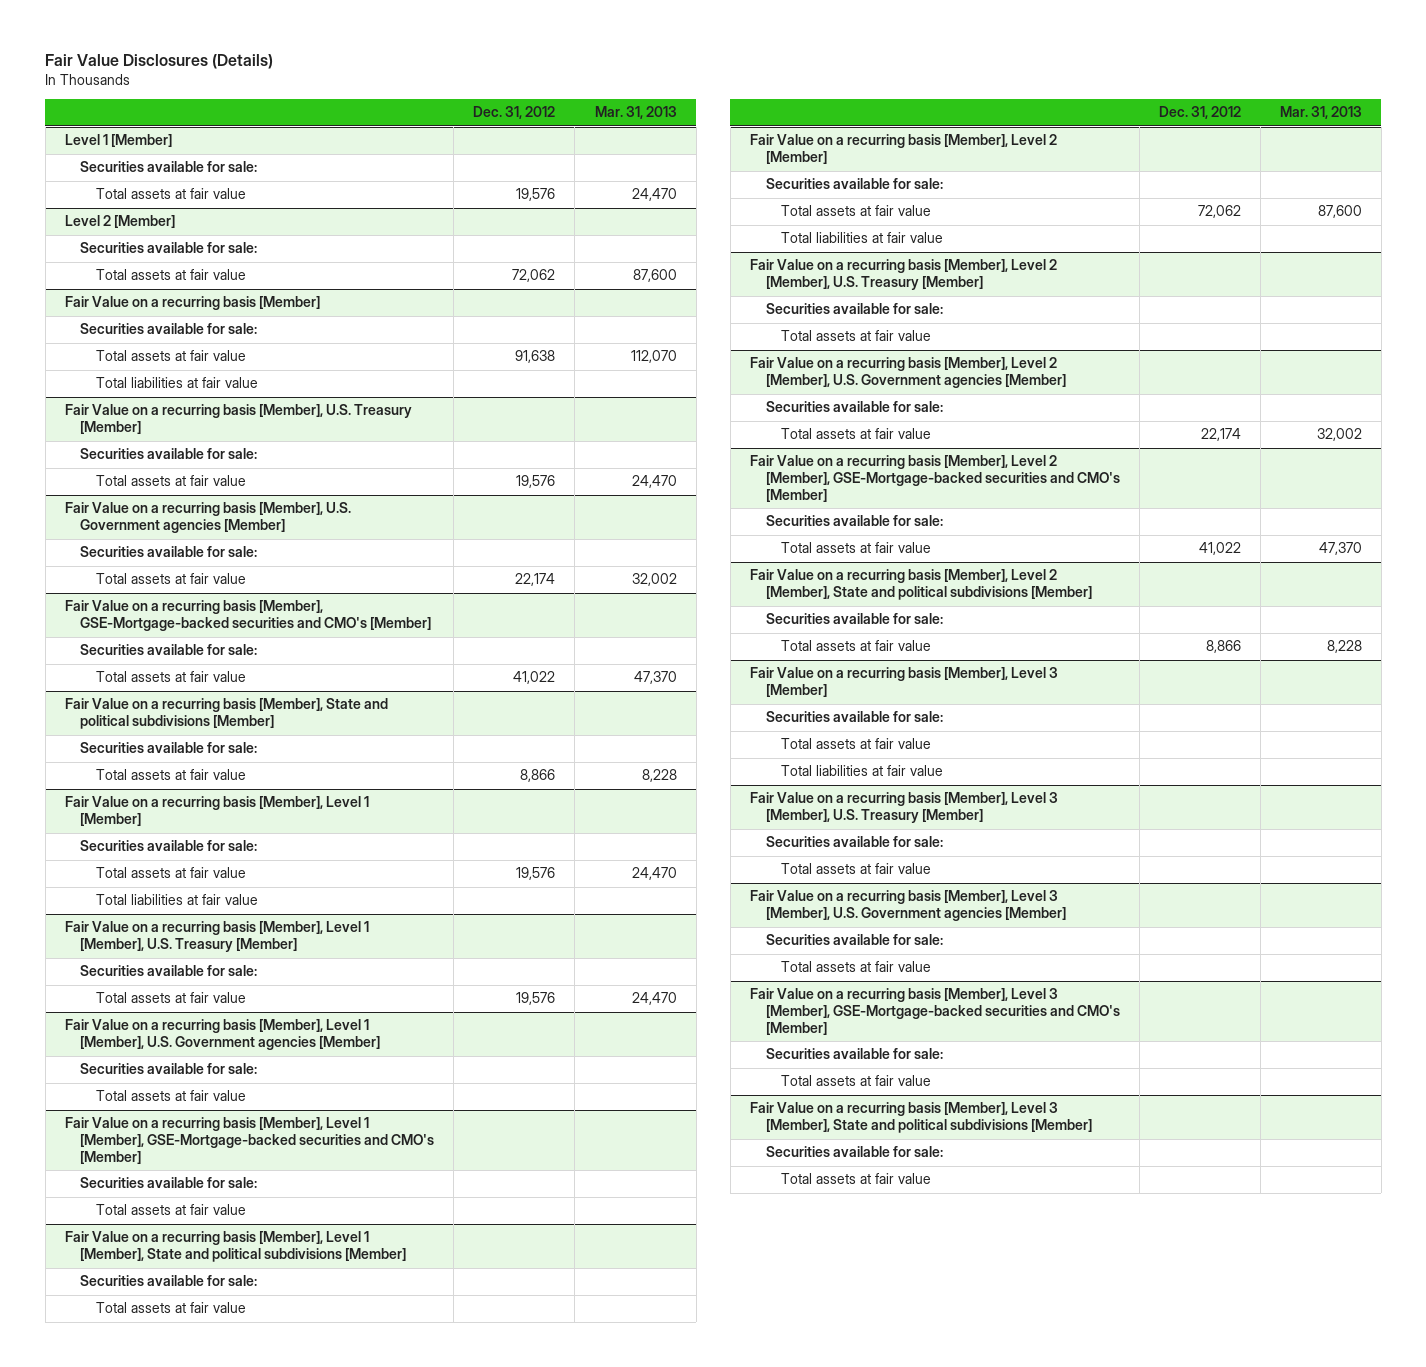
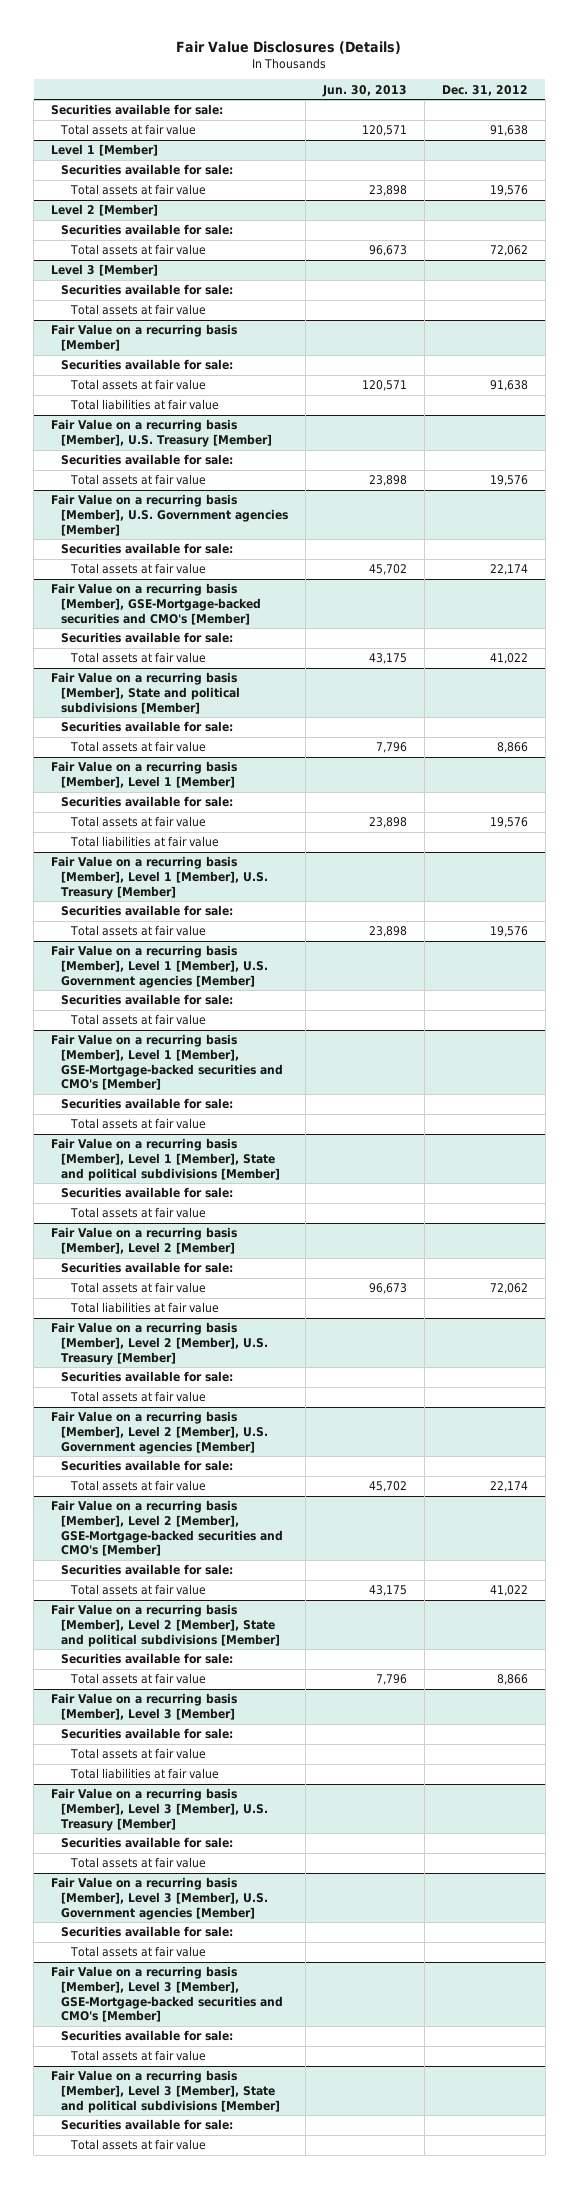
- | Dec. 31, 2012 | Mar. 31, 2013
+ | Jun. 30, 2013 | Dec. 31, 2012
+ Securities available for sale:
+ Total assets at fair value | 120,571 | 91,638
+ Level 3 [Member]
+ Securities available for sale:
+ Total assets at fair value

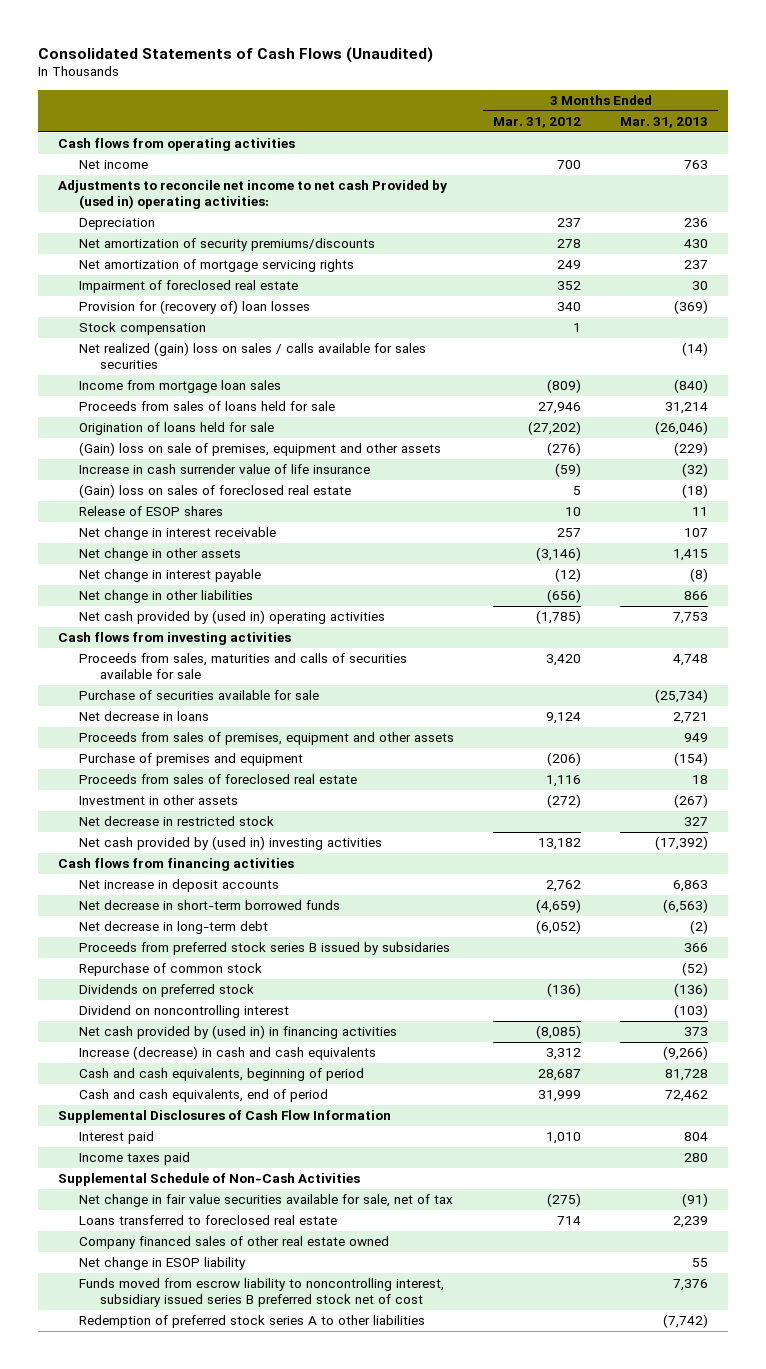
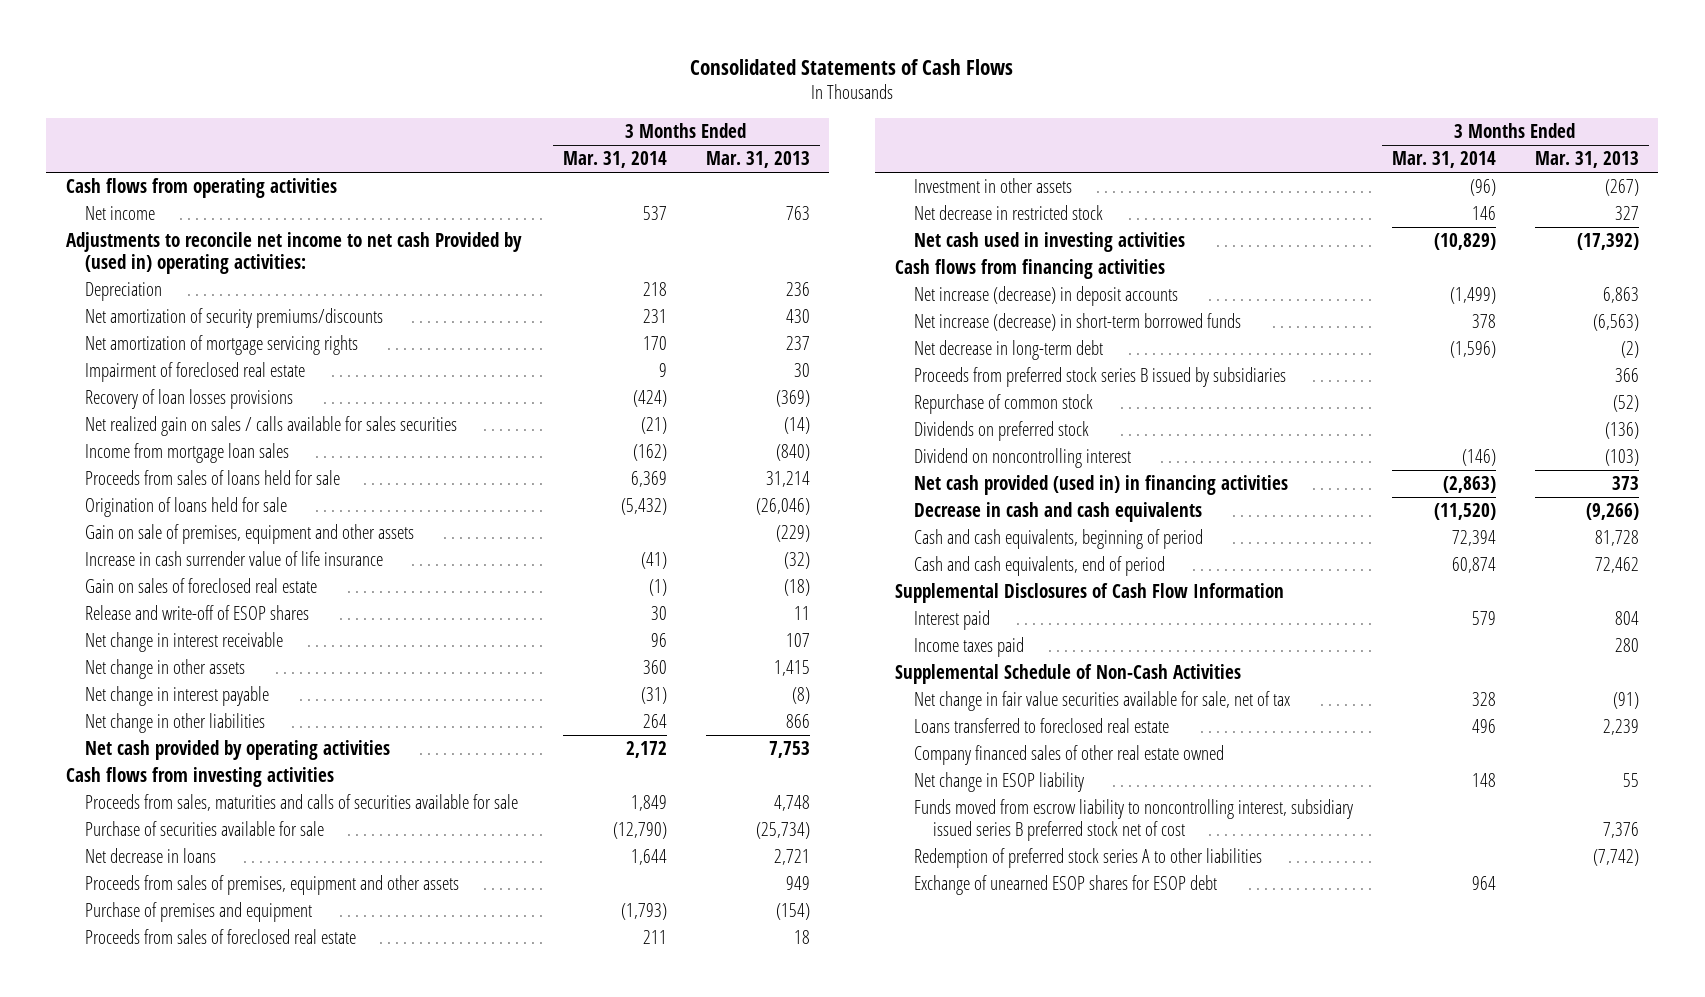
- Consolidated Statements of Cash Flows (Unaudited)
+ Consolidated Statements of Cash Flows
- | 3 Months Ended Mar. 31, 2012 | 3 Months Ended Mar. 31, 2013
+ | 3 Months Ended Mar. 31, 2014 | 3 Months Ended Mar. 31, 2013
- Provision for (recovery of) loan losses | 340 | (369)
- Stock compensation | 1 |
- Net realized (gain) loss on sales / calls available for sales securities | | (14)
+ Recovery of loan losses provisions | (424) | (369)
+ Net realized gain on sales / calls available for sales securities | (21) | (14)
- (Gain) loss on sale of premises, equipment and other assets | (276) | (229)
+ Gain on sale of premises, equipment and other assets | | (229)
- (Gain) loss on sales of foreclosed real estate | 5 | (18)
- Release of ESOP shares | 10 | 11
+ Gain on sales of foreclosed real estate | (1) | (18)
+ Release and write-off of ESOP shares | 30 | 11
- Net cash provided by (used in) operating activities | (1,785) | 7,753
+ Net cash provided by operating activities | 2,172 | 7,753
- Net cash provided by (used in) investing activities | 13,182 | (17,392)
+ Net cash used in investing activities | (10,829) | (17,392)
- Net increase in deposit accounts | 2,762 | 6,863
- Net decrease in short-term borrowed funds | (4,659) | (6,563)
+ Net increase (decrease) in deposit accounts | (1,499) | 6,863
+ Net increase (decrease) in short-term borrowed funds | 378 | (6,563)
- Proceeds from preferred stock series B issued by subsidaries | | 366
+ Proceeds from preferred stock series B issued by subsidiaries | | 366
- Net cash provided by (used in) in financing activities | (8,085) | 373
- Increase (decrease) in cash and cash equivalents | 3,312 | (9,266)
+ Net cash provided (used in) in financing activities | (2,863) | 373
+ Decrease in cash and cash equivalents | (11,520) | (9,266)
+ Exchange of unearned ESOP shares for ESOP debt | 964 |

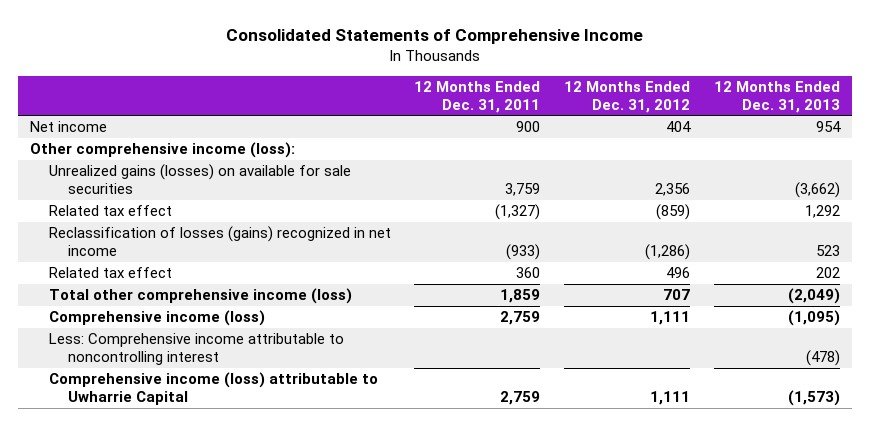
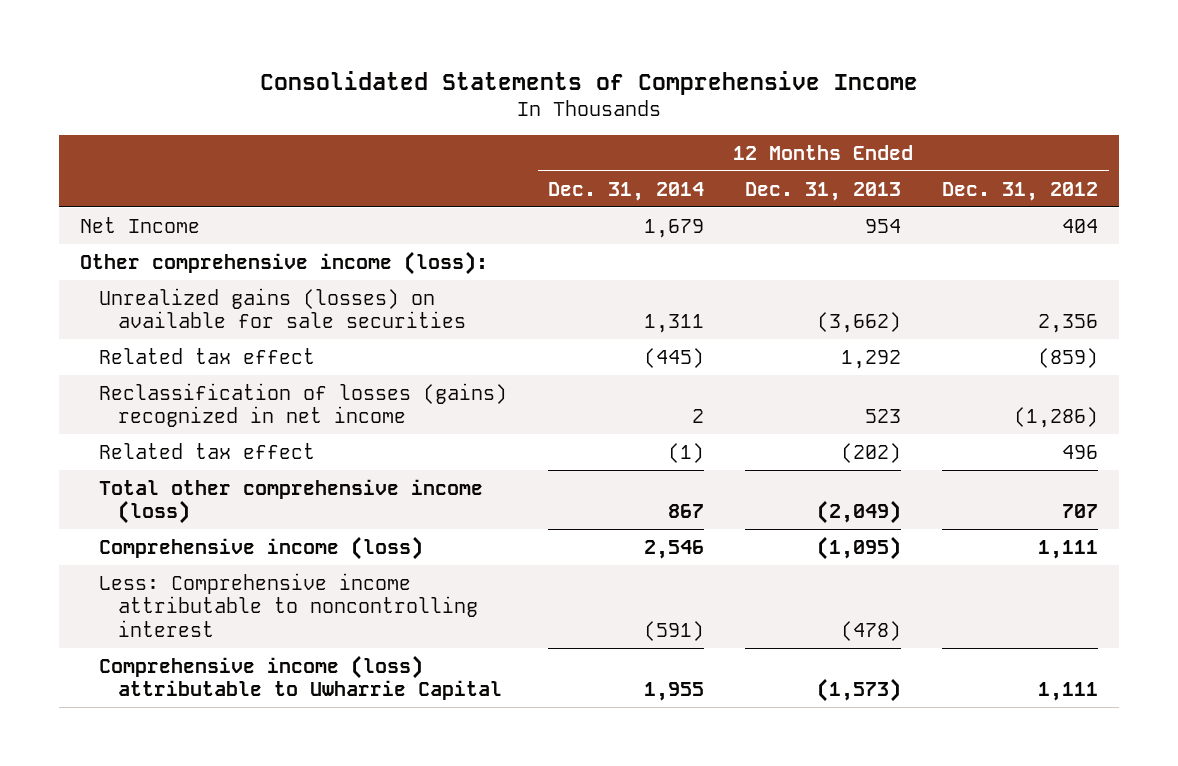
- | 12 Months Ended Dec. 31, 2011 | 12 Months Ended Dec. 31, 2012 | 12 Months Ended Dec. 31, 2013
+ | 12 Months Ended Dec. 31, 2014 | 12 Months Ended Dec. 31, 2013 | 12 Months Ended Dec. 31, 2012
- Net income | 900 | 404 | 954
+ Net Income | 1,679 | 954 | 404
- Related tax effect | 360 | 496 | 202
+ Related tax effect | (1) | (202) | 496

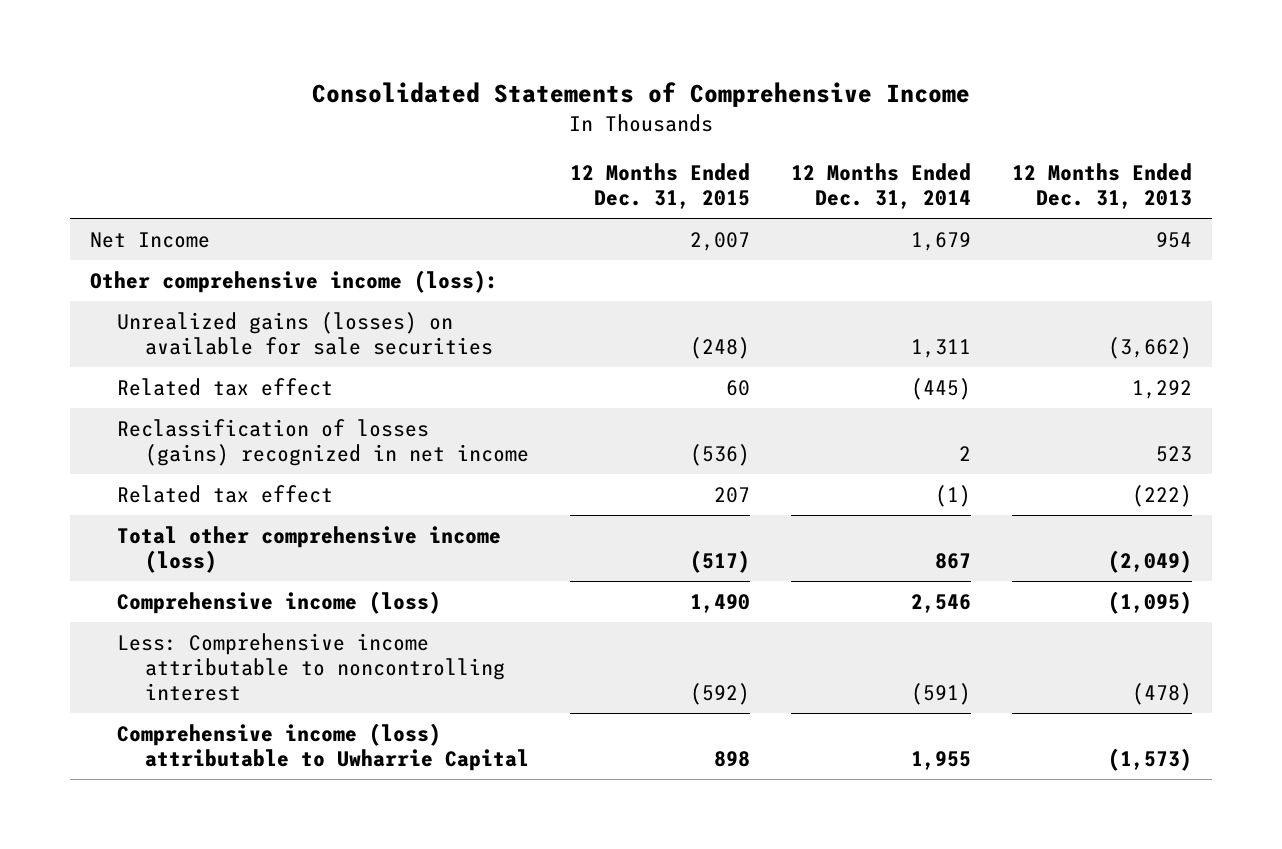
- | 12 Months Ended Dec. 31, 2014 | 12 Months Ended Dec. 31, 2013 | 12 Months Ended Dec. 31, 2012
+ | 12 Months Ended Dec. 31, 2015 | 12 Months Ended Dec. 31, 2014 | 12 Months Ended Dec. 31, 2013
- Related tax effect | (1) | (202) | 496
+ Related tax effect | 207 | (1) | (222)

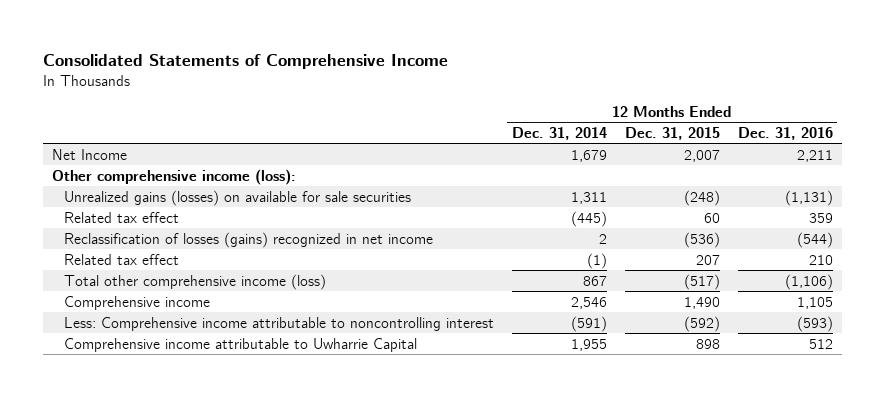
- | 12 Months Ended Dec. 31, 2015 | 12 Months Ended Dec. 31, 2014 | 12 Months Ended Dec. 31, 2013
+ | 12 Months Ended Dec. 31, 2014 | 12 Months Ended Dec. 31, 2015 | 12 Months Ended Dec. 31, 2016
- Comprehensive income (loss) | 1,490 | 2,546 | (1,095)
+ Comprehensive income | 2,546 | 1,490 | 1,105
- Comprehensive income (loss) attributable to Uwharrie Capital | 898 | 1,955 | (1,573)
+ Comprehensive income attributable to Uwharrie Capital | 1,955 | 898 | 512

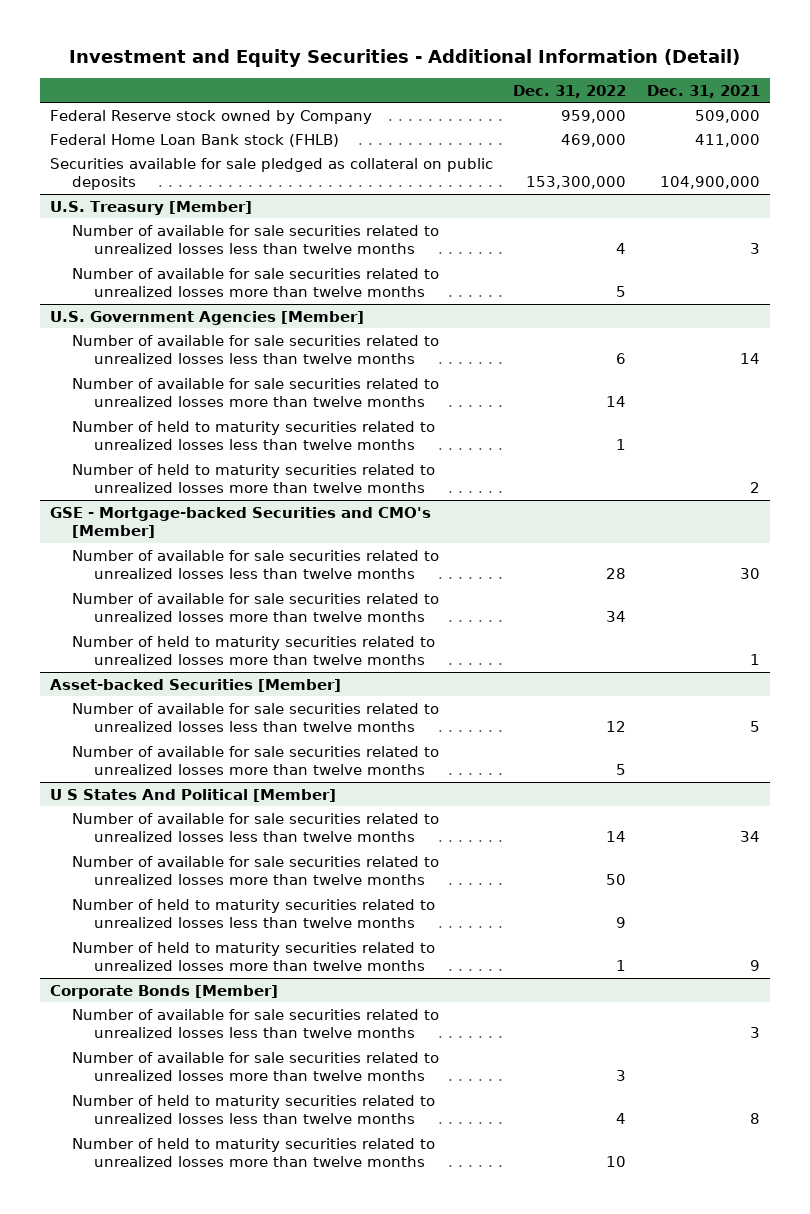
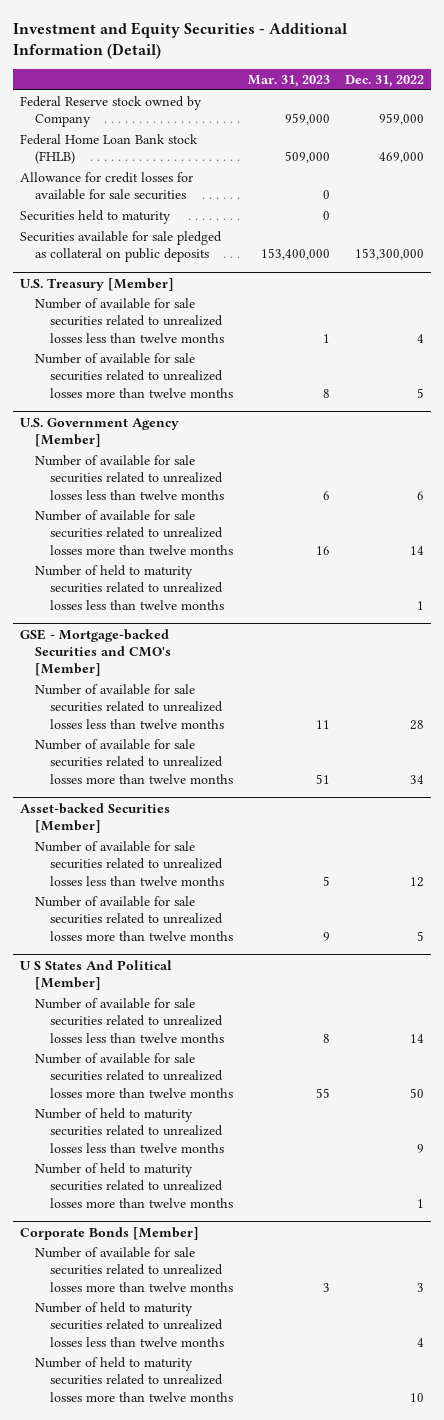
- | Dec. 31, 2022 | Dec. 31, 2021
+ | Mar. 31, 2023 | Dec. 31, 2022
+ Allowance for credit losses for available for sale securities | 0 |
+ Securities held to maturity | 0 |
- U.S. Government Agencies [Member]
+ U.S. Government Agency [Member]
- Number of held to maturity securities related to unrealized losses more than twelve months | | 2
@ GSE - Mortgage-backed Securities and CMO's [Member]
- Number of held to maturity securities related to unrealized losses more than twelve months | | 1
@ Corporate Bonds [Member]
- Number of available for sale securities related to unrealized losses less than twelve months | | 3

